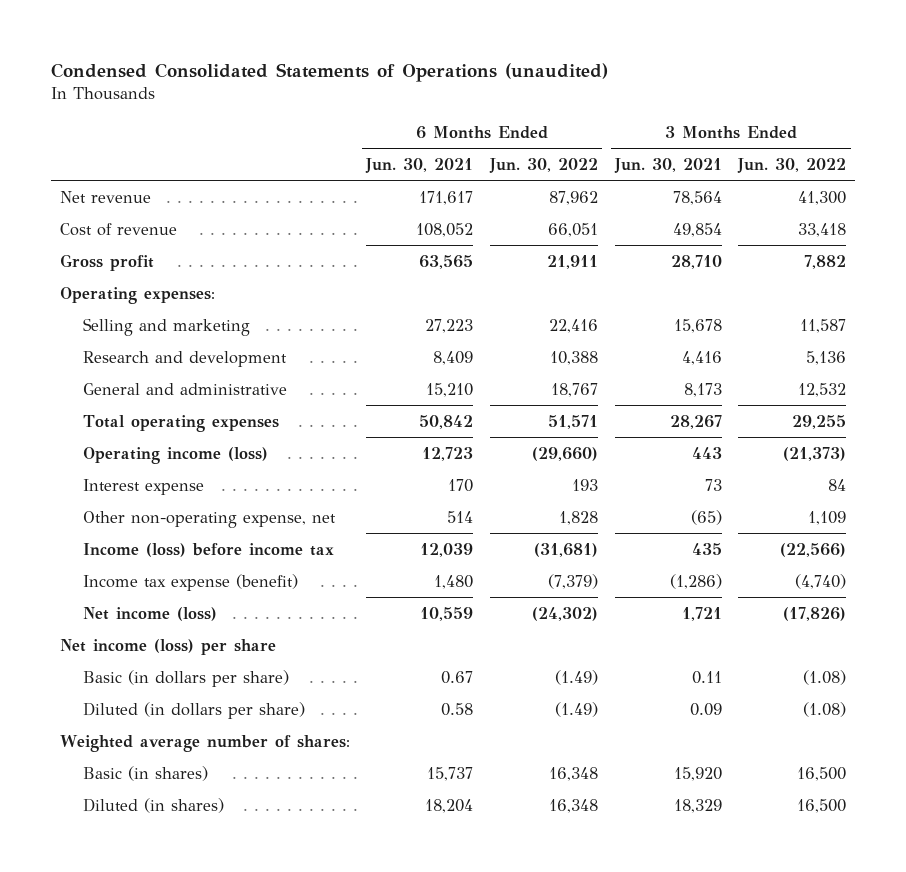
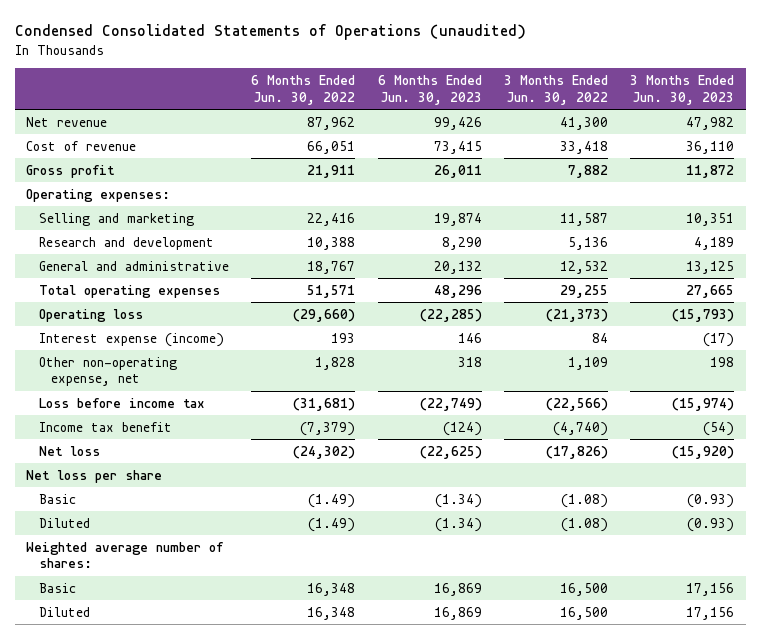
- | 6 Months Ended Jun. 30, 2021 | 6 Months Ended Jun. 30, 2022 | 3 Months Ended Jun. 30, 2021 | 3 Months Ended Jun. 30, 2022
+ | 6 Months Ended Jun. 30, 2022 | 6 Months Ended Jun. 30, 2023 | 3 Months Ended Jun. 30, 2022 | 3 Months Ended Jun. 30, 2023
- Operating income (loss) | 12,723 | (29,660) | 443 | (21,373)
- Interest expense | 170 | 193 | 73 | 84
+ Operating loss | (29,660) | (22,285) | (21,373) | (15,793)
+ Interest expense (income) | 193 | 146 | 84 | (17)
- Income (loss) before income tax | 12,039 | (31,681) | 435 | (22,566)
- Income tax expense (benefit) | 1,480 | (7,379) | (1,286) | (4,740)
- Net income (loss) | 10,559 | (24,302) | 1,721 | (17,826)
- Net income (loss) per share
- Basic (in dollars per share) | 0.67 | (1.49) | 0.11 | (1.08)
- Diluted (in dollars per share) | 0.58 | (1.49) | 0.09 | (1.08)
+ Loss before income tax | (31,681) | (22,749) | (22,566) | (15,974)
+ Income tax benefit | (7,379) | (124) | (4,740) | (54)
+ Net loss | (24,302) | (22,625) | (17,826) | (15,920)
+ Net loss per share
+ Basic | (1.49) | (1.34) | (1.08) | (0.93)
+ Diluted | (1.49) | (1.34) | (1.08) | (0.93)
- Basic (in shares) | 15,737 | 16,348 | 15,920 | 16,500
- Diluted (in shares) | 18,204 | 16,348 | 18,329 | 16,500
+ Basic | 16,348 | 16,869 | 16,500 | 17,156
+ Diluted | 16,348 | 16,869 | 16,500 | 17,156

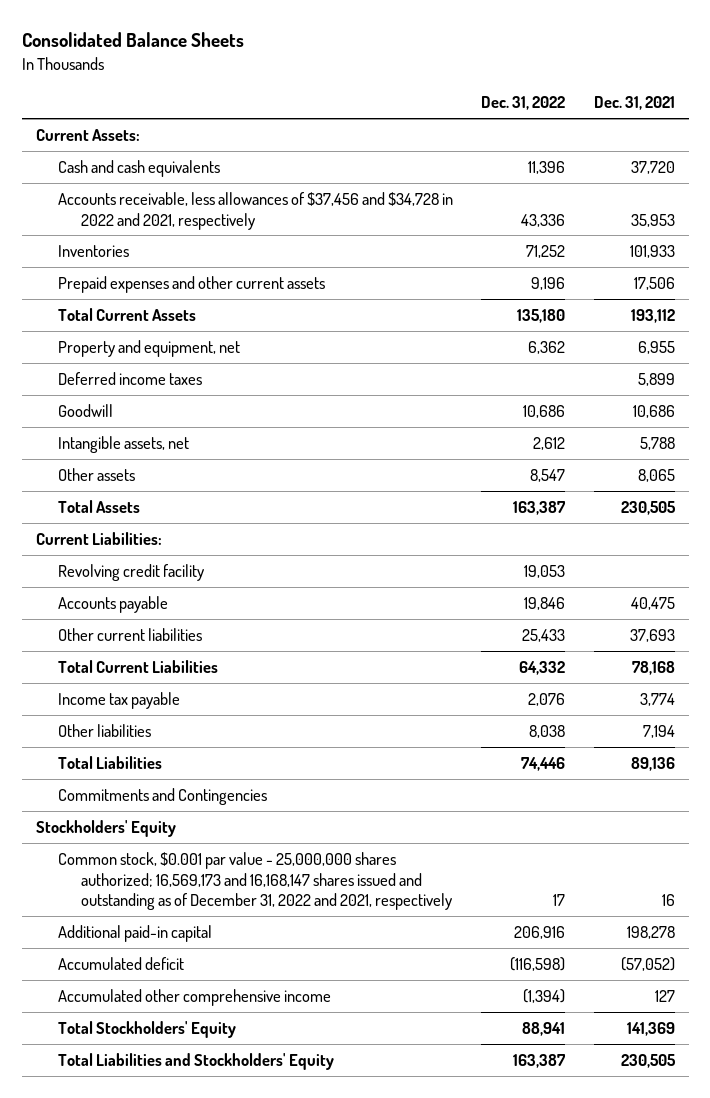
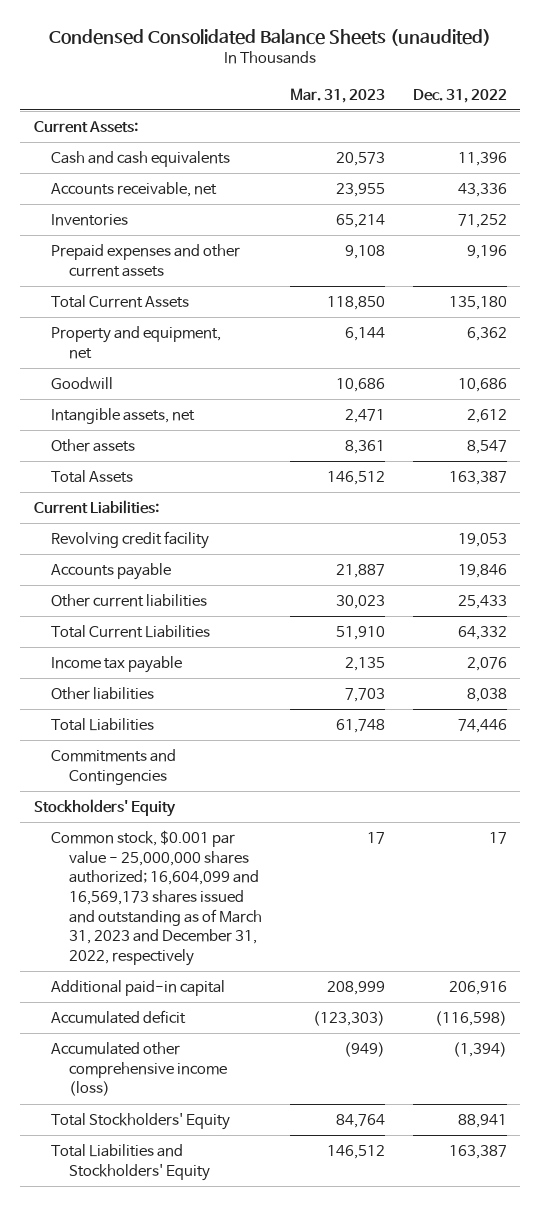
- Consolidated Balance Sheets
+ Condensed Consolidated Balance Sheets (unaudited)
- | Dec. 31, 2022 | Dec. 31, 2021
+ | Mar. 31, 2023 | Dec. 31, 2022
- Accounts receivable, less allowances of $37,456 and $34,728 in 2022 and 2021, respectively | 43,336 | 35,953
+ Accounts receivable, net | 23,955 | 43,336
- Deferred income taxes | | 5,899
- Common stock, $0.001 par value - 25,000,000 shares authorized; 16,569,173 and 16,168,147 shares issued and outstanding as of December 31, 2022 and 2021, respectively | 17 | 16
+ Common stock, $0.001 par value - 25,000,000 shares authorized; 16,604,099 and 16,569,173 shares issued and outstanding as of March 31, 2023 and December 31, 2022, respectively | 17 | 17
- Accumulated other comprehensive income | (1,394) | 127
+ Accumulated other comprehensive income (loss) | (949) | (1,394)

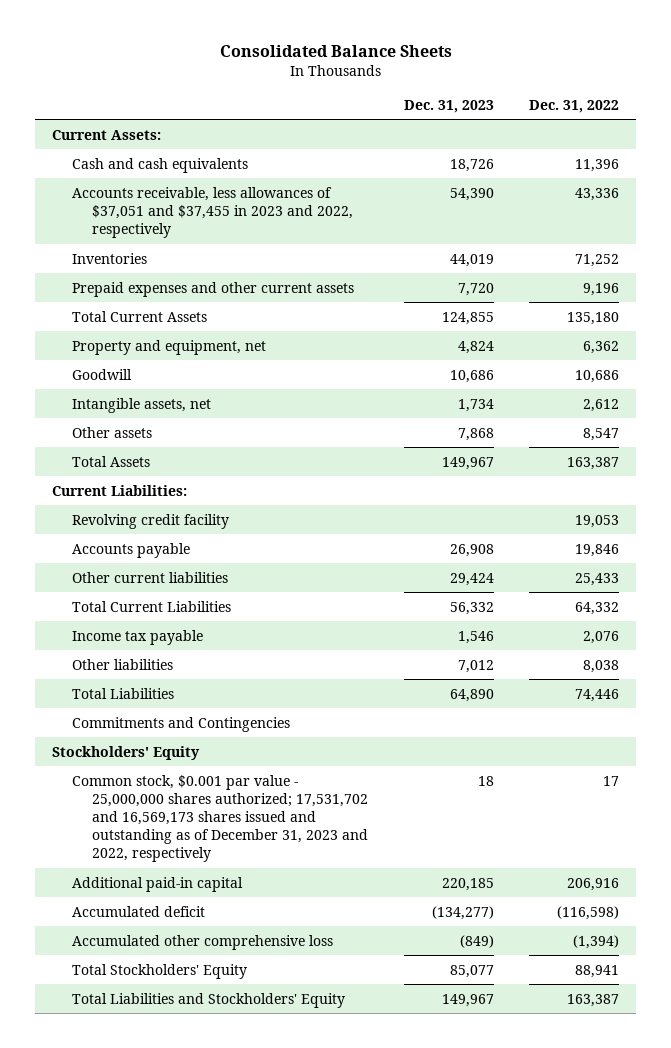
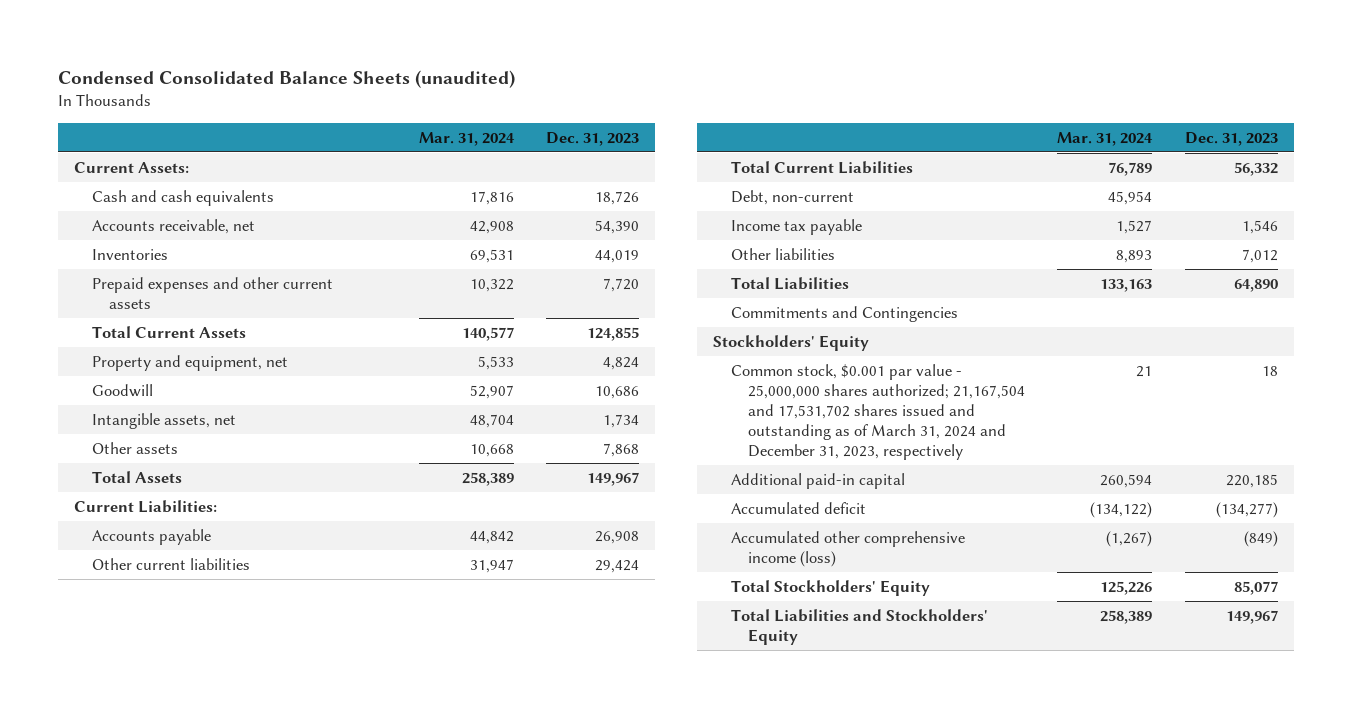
- Consolidated Balance Sheets
+ Condensed Consolidated Balance Sheets (unaudited)
- | Dec. 31, 2023 | Dec. 31, 2022
+ | Mar. 31, 2024 | Dec. 31, 2023
- Accounts receivable, less allowances of $37,051 and $37,455 in 2023 and 2022, respectively | 54,390 | 43,336
+ Accounts receivable, net | 42,908 | 54,390
- Revolving credit facility | | 19,053
+ Debt, non-current | 45,954 |
- Common stock, $0.001 par value - 25,000,000 shares authorized; 17,531,702 and 16,569,173 shares issued and outstanding as of December 31, 2023 and 2022, respectively | 18 | 17
+ Common stock, $0.001 par value - 25,000,000 shares authorized; 21,167,504 and 17,531,702 shares issued and outstanding as of March 31, 2024 and December 31, 2023, respectively | 21 | 18
- Accumulated other comprehensive loss | (849) | (1,394)
+ Accumulated other comprehensive income (loss) | (1,267) | (849)

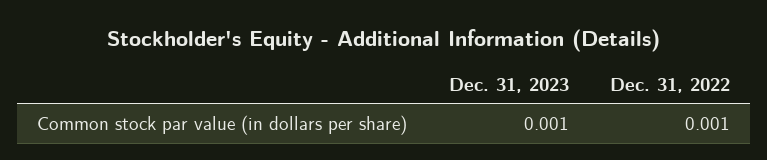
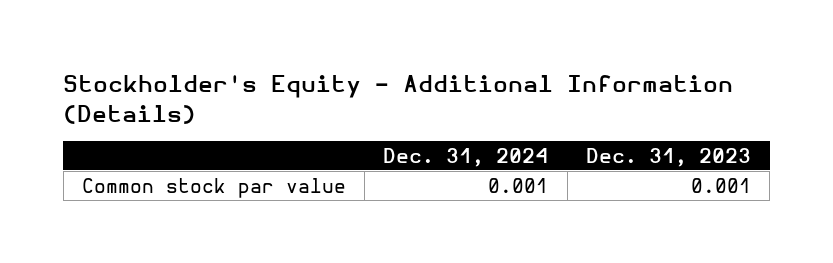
- | Dec. 31, 2023 | Dec. 31, 2022
+ | Dec. 31, 2024 | Dec. 31, 2023
- Common stock par value (in dollars per share) | 0.001 | 0.001
+ Common stock par value | 0.001 | 0.001

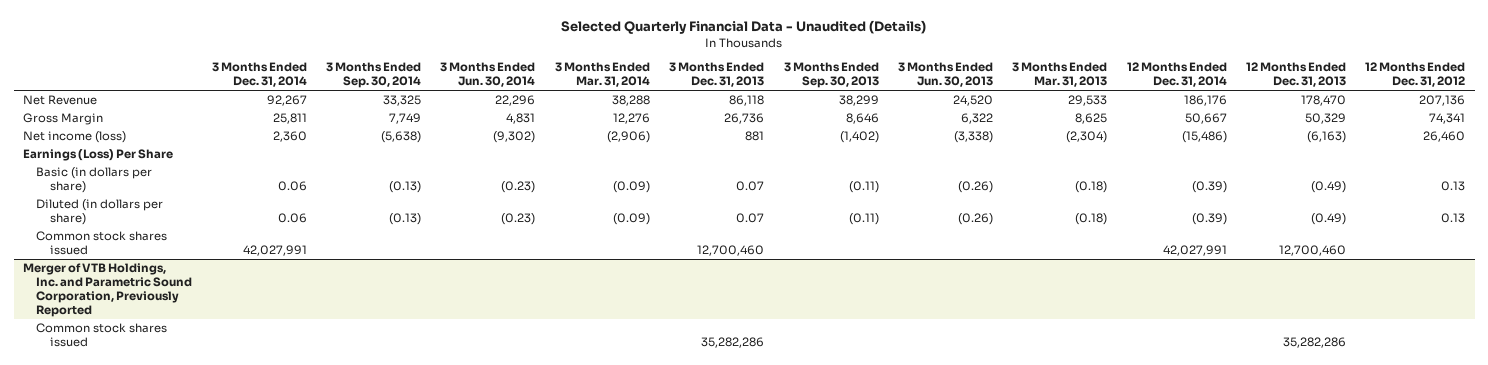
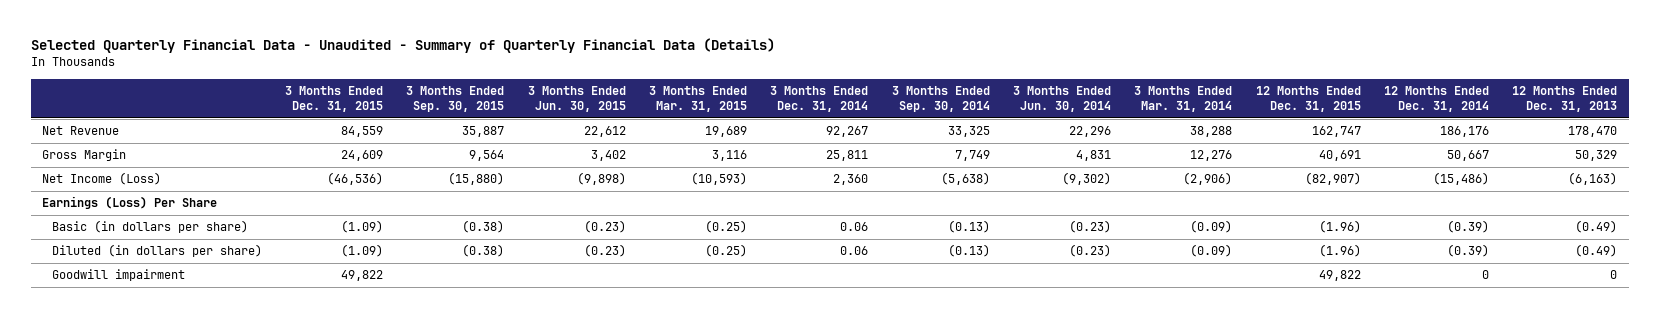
- Selected Quarterly Financial Data - Unaudited (Details)
+ Selected Quarterly Financial Data - Unaudited - Summary of Quarterly Financial Data (Details)
- | 3 Months Ended Dec. 31, 2014 | 3 Months Ended Sep. 30, 2014 | 3 Months Ended Jun. 30, 2014 | 3 Months Ended Mar. 31, 2014 | 3 Months Ended Dec. 31, 2013 | 3 Months Ended Sep. 30, 2013 | 3 Months Ended Jun. 30, 2013 | 3 Months Ended Mar. 31, 2013 | 12 Months Ended Dec. 31, 2014 | 12 Months Ended Dec. 31, 2013 | 12 Months Ended Dec. 31, 2012
+ | 3 Months Ended Dec. 31, 2015 | 3 Months Ended Sep. 30, 2015 | 3 Months Ended Jun. 30, 2015 | 3 Months Ended Mar. 31, 2015 | 3 Months Ended Dec. 31, 2014 | 3 Months Ended Sep. 30, 2014 | 3 Months Ended Jun. 30, 2014 | 3 Months Ended Mar. 31, 2014 | 12 Months Ended Dec. 31, 2015 | 12 Months Ended Dec. 31, 2014 | 12 Months Ended Dec. 31, 2013
- Net income (loss) | 2,360 | (5,638) | (9,302) | (2,906) | 881 | (1,402) | (3,338) | (2,304) | (15,486) | (6,163) | 26,460
+ Net Income (Loss) | (46,536) | (15,880) | (9,898) | (10,593) | 2,360 | (5,638) | (9,302) | (2,906) | (82,907) | (15,486) | (6,163)
- Common stock shares issued | 42,027,991 | | | | 12,700,460 | | | | 42,027,991 | 12,700,460 |
- Merger of VTB Holdings, Inc. and Parametric Sound Corporation, Previously Reported
- Common stock shares issued | | | | | 35,282,286 | | | | | 35,282,286 |
+ Goodwill impairment | 49,822 | | | | | | | | 49,822 | 0 | 0

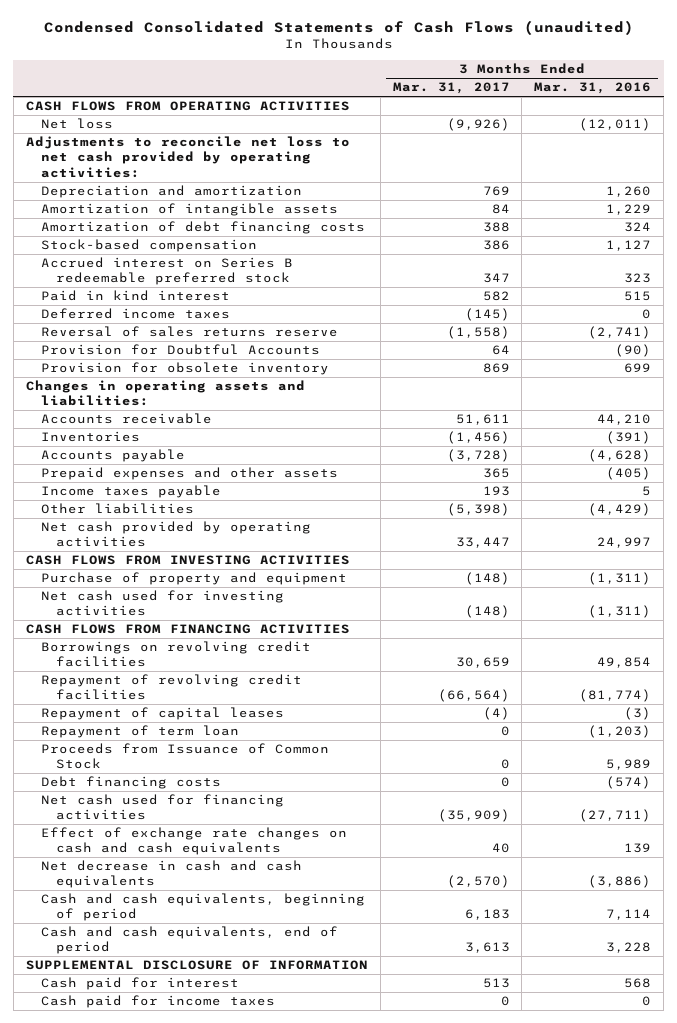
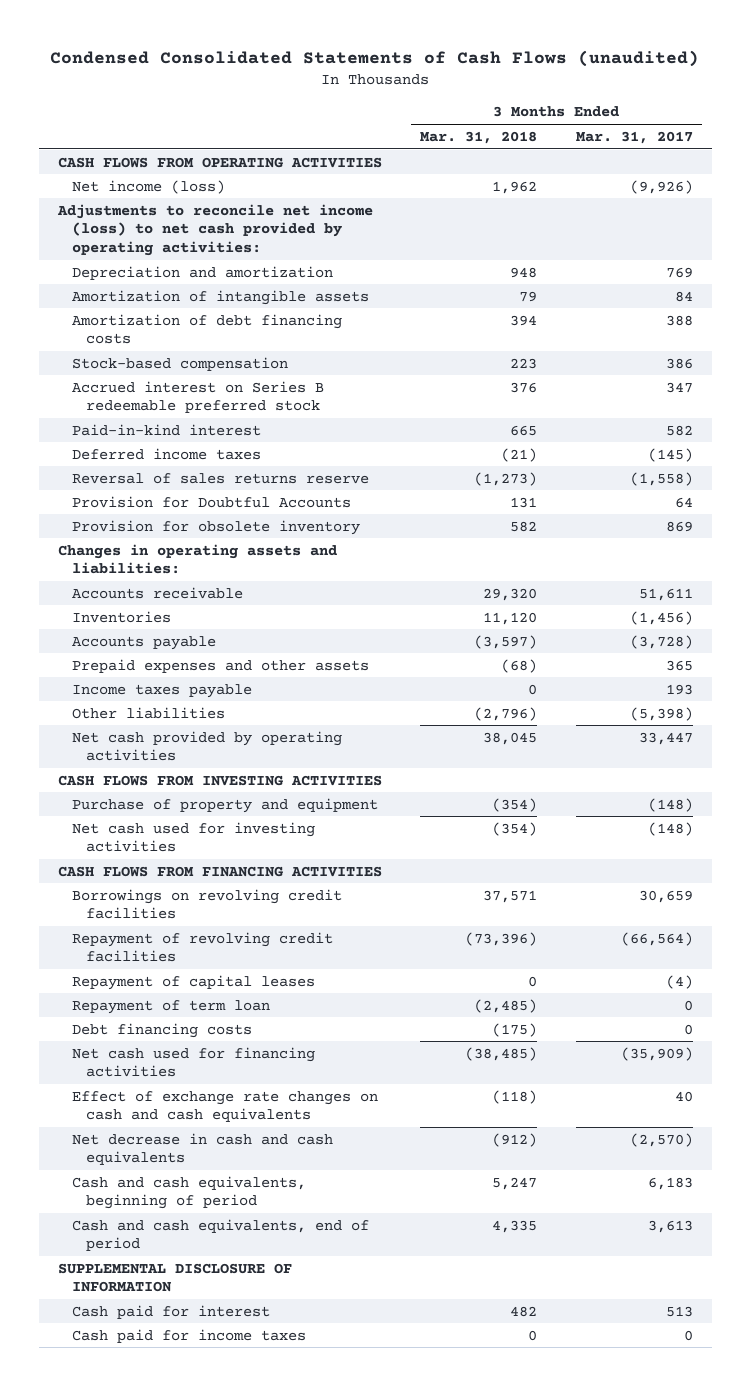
- | 3 Months Ended Mar. 31, 2017 | 3 Months Ended Mar. 31, 2016
+ | 3 Months Ended Mar. 31, 2018 | 3 Months Ended Mar. 31, 2017
- Net loss | (9,926) | (12,011)
- Adjustments to reconcile net loss to net cash provided by operating activities:
+ Net income (loss) | 1,962 | (9,926)
+ Adjustments to reconcile net income (loss) to net cash provided by operating activities:
- Paid in kind interest | 582 | 515
+ Paid-in-kind interest | 665 | 582
- Proceeds from Issuance of Common Stock | 0 | 5,989

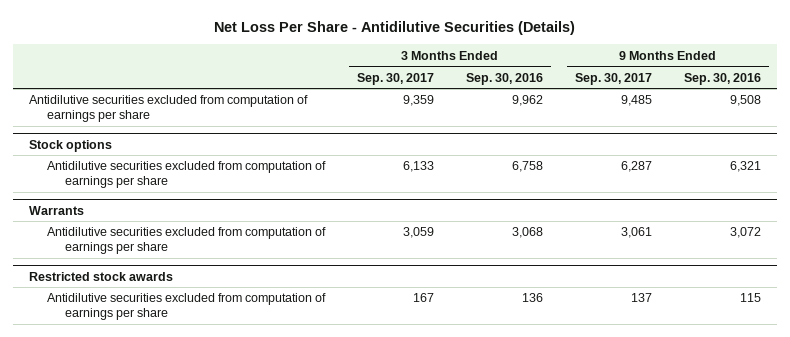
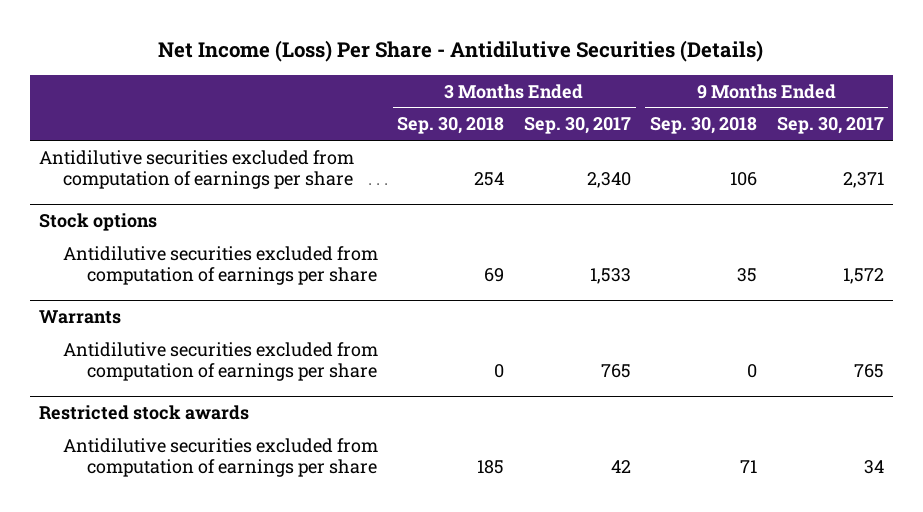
- Net Loss Per Share - Antidilutive Securities (Details)
+ Net Income (Loss) Per Share - Antidilutive Securities (Details)
- | 3 Months Ended Sep. 30, 2017 | 3 Months Ended Sep. 30, 2016 | 9 Months Ended Sep. 30, 2017 | 9 Months Ended Sep. 30, 2016
+ | 3 Months Ended Sep. 30, 2018 | 3 Months Ended Sep. 30, 2017 | 9 Months Ended Sep. 30, 2018 | 9 Months Ended Sep. 30, 2017
- Antidilutive securities excluded from computation of earnings per share | 9,359 | 9,962 | 9,485 | 9,508
+ Antidilutive securities excluded from computation of earnings per share | 254 | 2,340 | 106 | 2,371
@ Stock options
- Antidilutive securities excluded from computation of earnings per share | 6,133 | 6,758 | 6,287 | 6,321
+ Antidilutive securities excluded from computation of earnings per share | 69 | 1,533 | 35 | 1,572
@ Warrants
- Antidilutive securities excluded from computation of earnings per share | 3,059 | 3,068 | 3,061 | 3,072
+ Antidilutive securities excluded from computation of earnings per share | 0 | 765 | 0 | 765
@ Restricted stock awards
- Antidilutive securities excluded from computation of earnings per share | 167 | 136 | 137 | 115
+ Antidilutive securities excluded from computation of earnings per share | 185 | 42 | 71 | 34

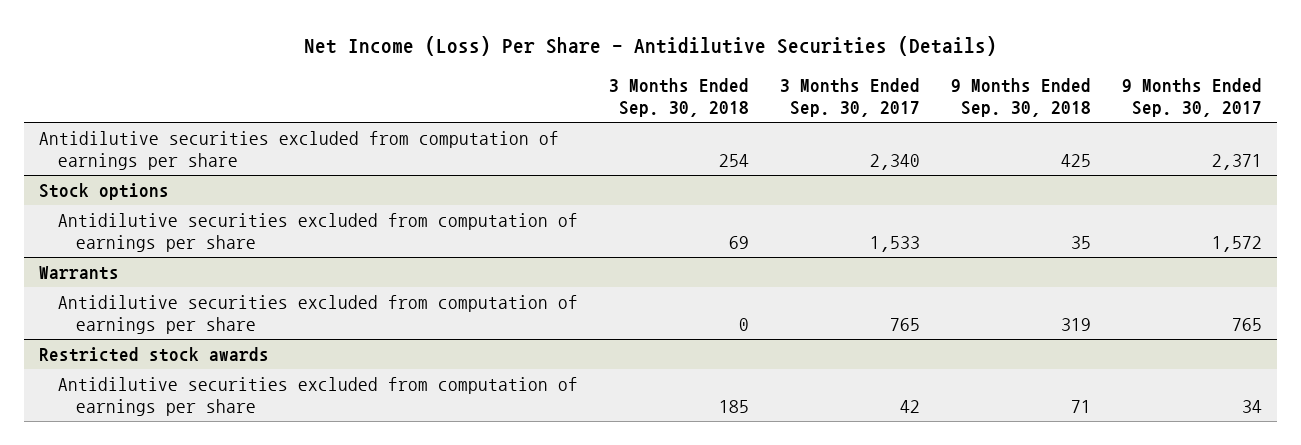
- Antidilutive securities excluded from computation of earnings per share | 254 | 2,340 | 106 | 2,371
+ Antidilutive securities excluded from computation of earnings per share | 254 | 2,340 | 425 | 2,371
@ Warrants
- Antidilutive securities excluded from computation of earnings per share | 0 | 765 | 0 | 765
+ Antidilutive securities excluded from computation of earnings per share | 0 | 765 | 319 | 765

